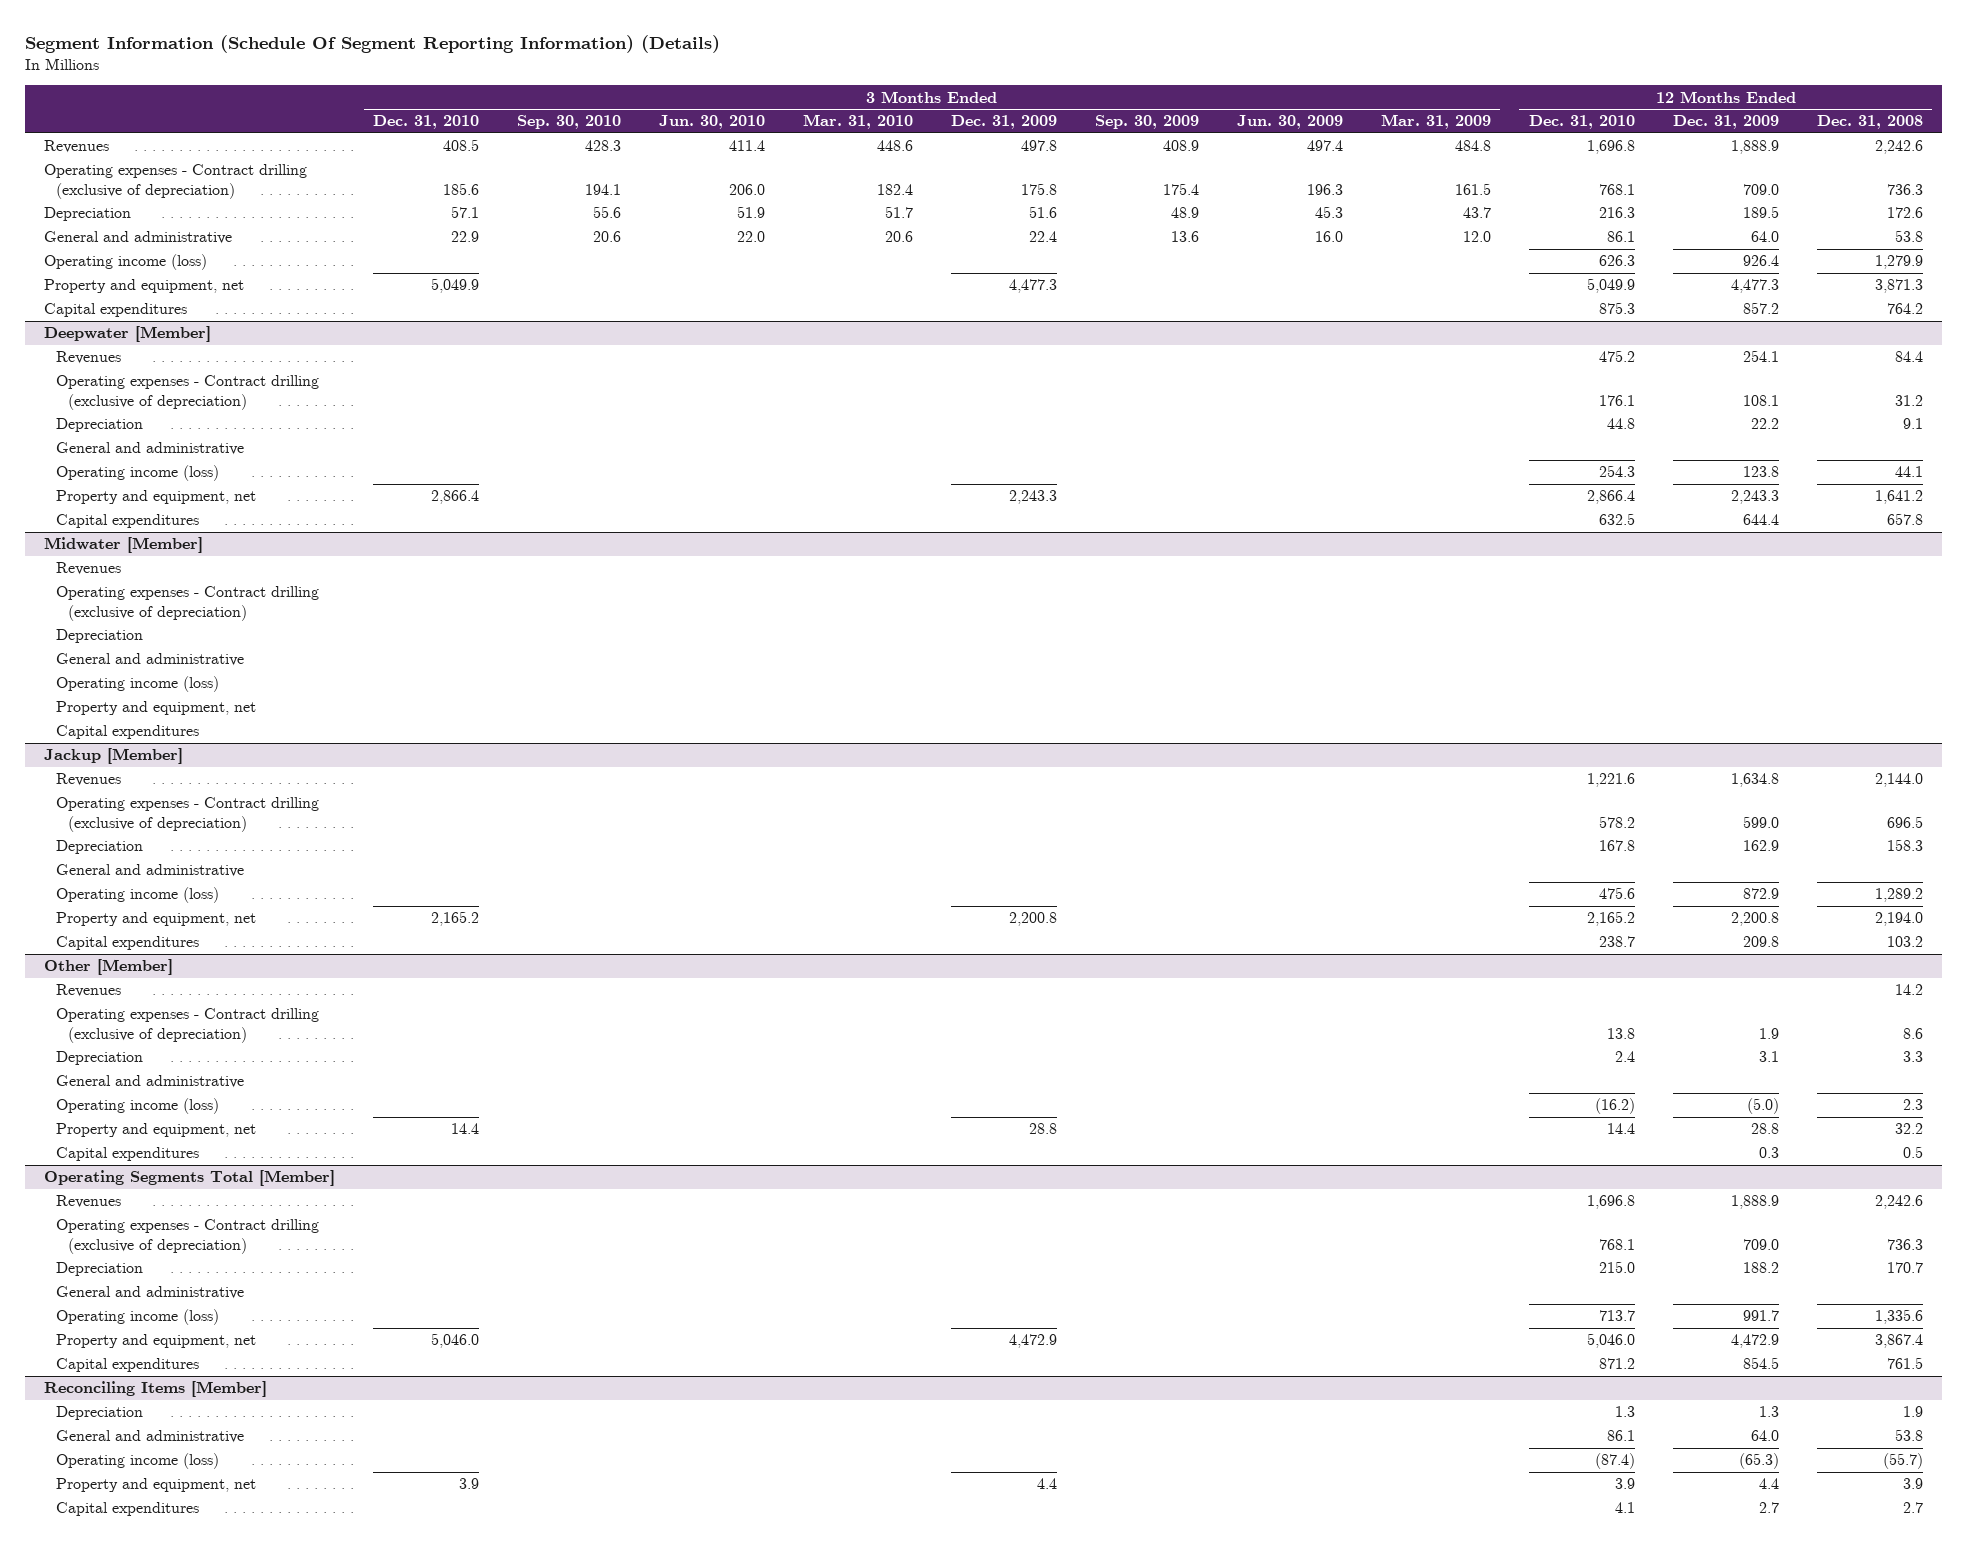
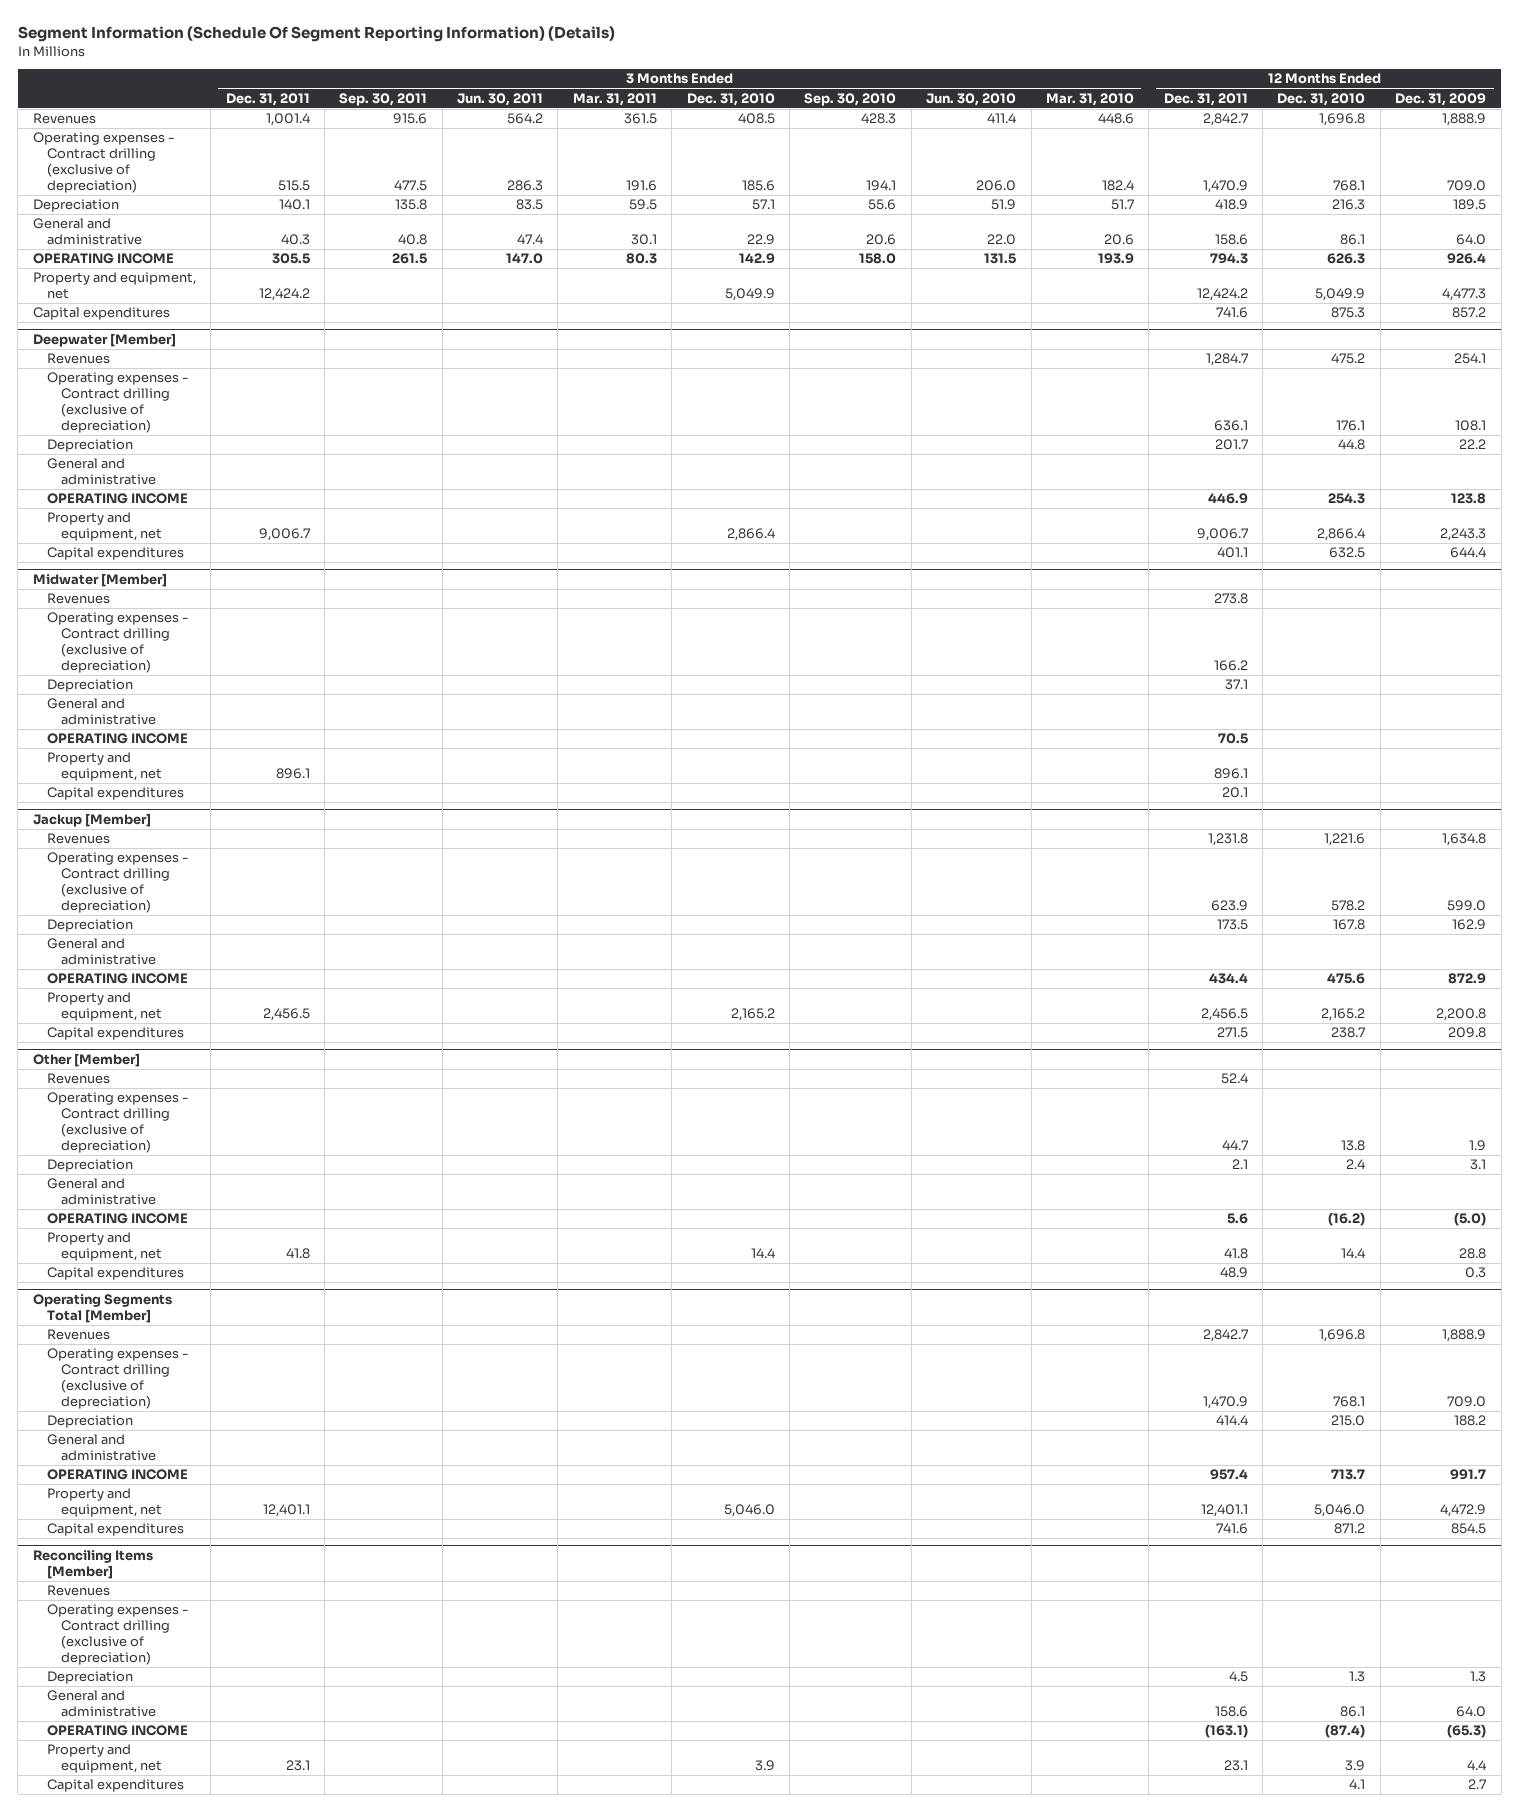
- | 3 Months Ended Dec. 31, 2010 | 3 Months Ended Sep. 30, 2010 | 3 Months Ended Jun. 30, 2010 | 3 Months Ended Mar. 31, 2010 | 3 Months Ended Dec. 31, 2009 | 3 Months Ended Sep. 30, 2009 | 3 Months Ended Jun. 30, 2009 | 3 Months Ended Mar. 31, 2009 | 12 Months Ended Dec. 31, 2010 | 12 Months Ended Dec. 31, 2009 | 12 Months Ended Dec. 31, 2008
+ | 3 Months Ended Dec. 31, 2011 | 3 Months Ended Sep. 30, 2011 | 3 Months Ended Jun. 30, 2011 | 3 Months Ended Mar. 31, 2011 | 3 Months Ended Dec. 31, 2010 | 3 Months Ended Sep. 30, 2010 | 3 Months Ended Jun. 30, 2010 | 3 Months Ended Mar. 31, 2010 | 12 Months Ended Dec. 31, 2011 | 12 Months Ended Dec. 31, 2010 | 12 Months Ended Dec. 31, 2009
- Operating income (loss) | | | | | | | | | 626.3 | 926.4 | 1,279.9
+ OPERATING INCOME | 305.5 | 261.5 | 147.0 | 80.3 | 142.9 | 158.0 | 131.5 | 193.9 | 794.3 | 626.3 | 926.4
@ Deepwater [Member]
- Operating income (loss) | | | | | | | | | 254.3 | 123.8 | 44.1
+ OPERATING INCOME | | | | | | | | | 446.9 | 254.3 | 123.8
@ Midwater [Member]
- Operating income (loss)
+ OPERATING INCOME | | | | | | | | | 70.5 | |
@ Jackup [Member]
- Operating income (loss) | | | | | | | | | 475.6 | 872.9 | 1,289.2
+ OPERATING INCOME | | | | | | | | | 434.4 | 475.6 | 872.9
@ Other [Member]
- Operating income (loss) | | | | | | | | | (16.2) | (5.0) | 2.3
+ OPERATING INCOME | | | | | | | | | 5.6 | (16.2) | (5.0)
@ Operating Segments Total [Member]
- Operating income (loss) | | | | | | | | | 713.7 | 991.7 | 1,335.6
+ OPERATING INCOME | | | | | | | | | 957.4 | 713.7 | 991.7
@ Reconciling Items [Member]
+ Revenues
+ Operating expenses - Contract drilling (exclusive of depreciation)
- Operating income (loss) | | | | | | | | | (87.4) | (65.3) | (55.7)
+ OPERATING INCOME | | | | | | | | | (163.1) | (87.4) | (65.3)

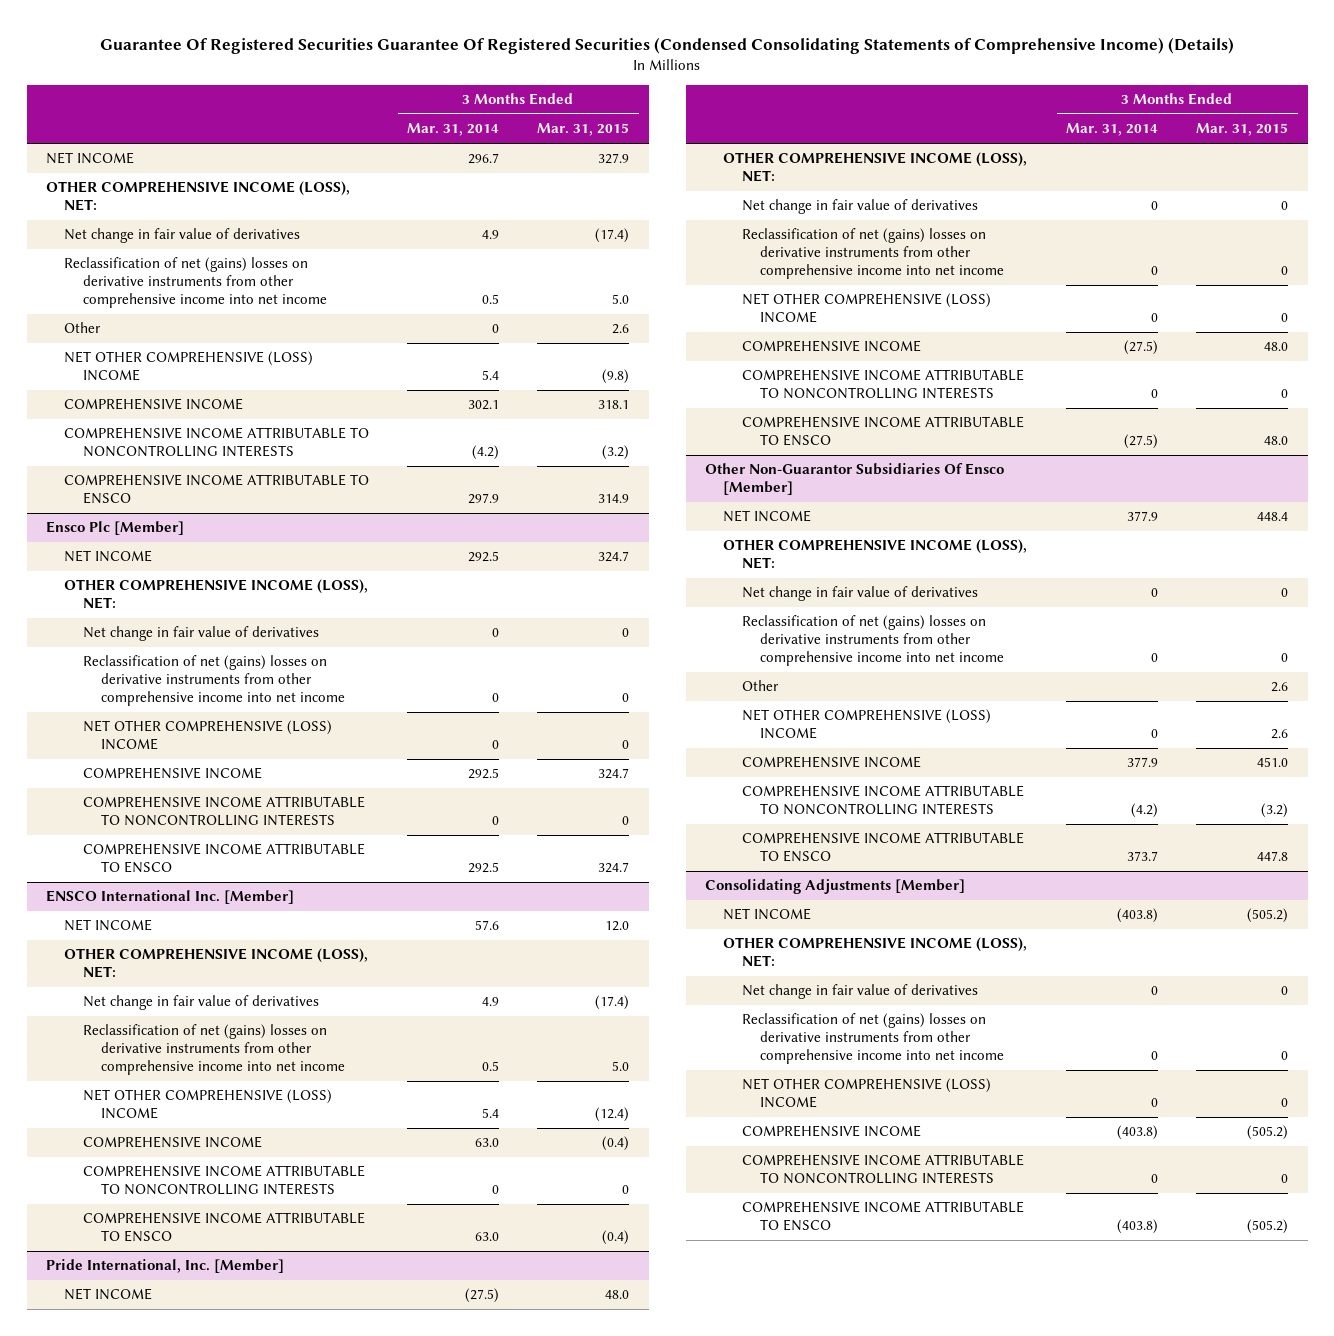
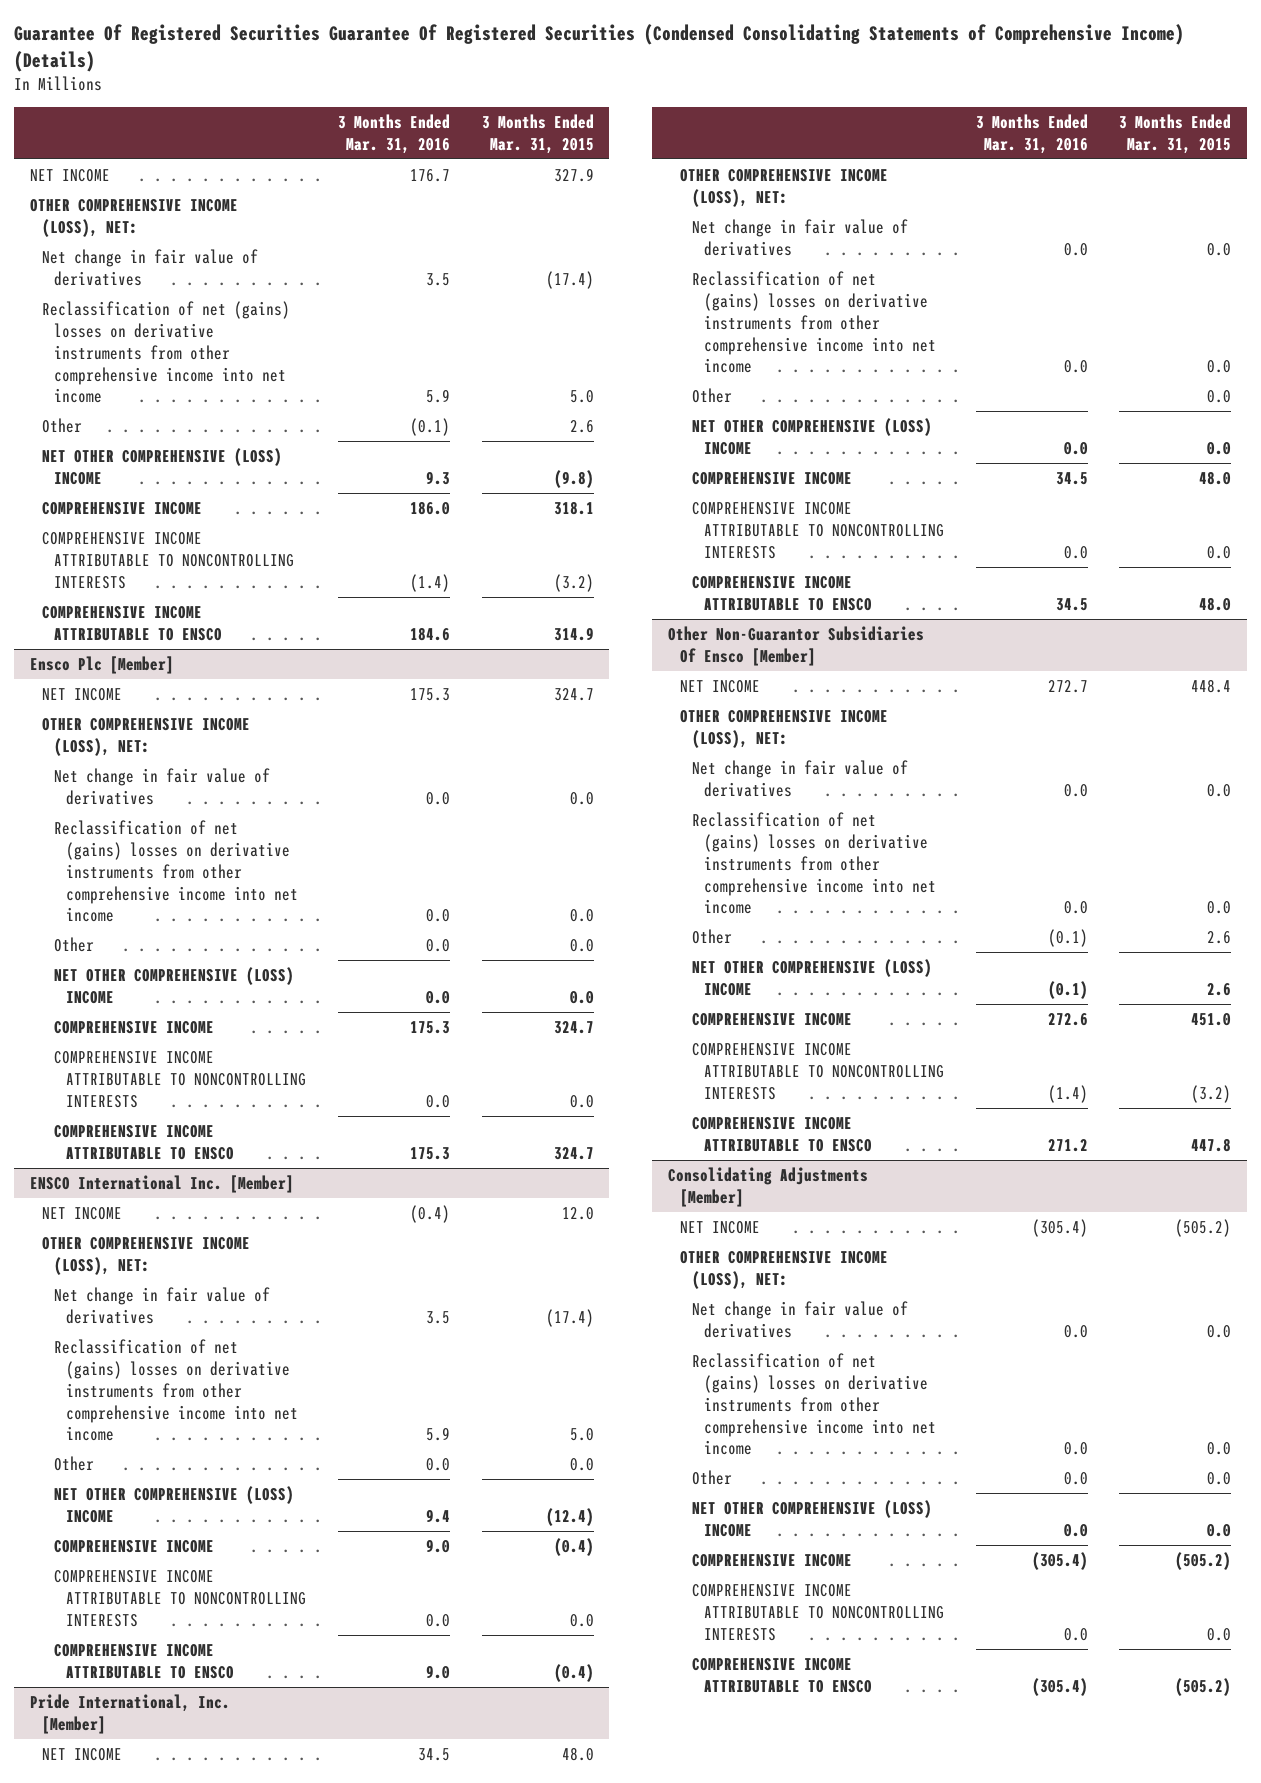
- | 3 Months Ended Mar. 31, 2014 | 3 Months Ended Mar. 31, 2015
+ | 3 Months Ended Mar. 31, 2016 | 3 Months Ended Mar. 31, 2015
@ Ensco Plc [Member]
- Net change in fair value of derivatives | 0 | 0
- Reclassification of net (gains) losses on derivative instruments from other comprehensive income into net income | 0 | 0
- NET OTHER COMPREHENSIVE (LOSS) INCOME | 0 | 0
+ Net change in fair value of derivatives | 0.0 | 0.0
+ Reclassification of net (gains) losses on derivative instruments from other comprehensive income into net income | 0.0 | 0.0
+ Other | 0.0 | 0.0
+ NET OTHER COMPREHENSIVE (LOSS) INCOME | 0.0 | 0.0
- COMPREHENSIVE INCOME ATTRIBUTABLE TO NONCONTROLLING INTERESTS | 0 | 0
+ COMPREHENSIVE INCOME ATTRIBUTABLE TO NONCONTROLLING INTERESTS | 0.0 | 0.0
@ ENSCO International Inc. [Member]
+ Other | 0.0 | 0.0
- COMPREHENSIVE INCOME ATTRIBUTABLE TO NONCONTROLLING INTERESTS | 0 | 0
+ COMPREHENSIVE INCOME ATTRIBUTABLE TO NONCONTROLLING INTERESTS | 0.0 | 0.0
@ Pride International, Inc. [Member]
- Net change in fair value of derivatives | 0 | 0
- Reclassification of net (gains) losses on derivative instruments from other comprehensive income into net income | 0 | 0
- NET OTHER COMPREHENSIVE (LOSS) INCOME | 0 | 0
+ Net change in fair value of derivatives | 0.0 | 0.0
+ Reclassification of net (gains) losses on derivative instruments from other comprehensive income into net income | 0.0 | 0.0
+ Other | | 0.0
+ NET OTHER COMPREHENSIVE (LOSS) INCOME | 0.0 | 0.0
- COMPREHENSIVE INCOME ATTRIBUTABLE TO NONCONTROLLING INTERESTS | 0 | 0
+ COMPREHENSIVE INCOME ATTRIBUTABLE TO NONCONTROLLING INTERESTS | 0.0 | 0.0
@ Other Non-Guarantor Subsidiaries Of Ensco [Member]
- Net change in fair value of derivatives | 0 | 0
- Reclassification of net (gains) losses on derivative instruments from other comprehensive income into net income | 0 | 0
+ Net change in fair value of derivatives | 0.0 | 0.0
+ Reclassification of net (gains) losses on derivative instruments from other comprehensive income into net income | 0.0 | 0.0
@ Consolidating Adjustments [Member]
- Net change in fair value of derivatives | 0 | 0
- Reclassification of net (gains) losses on derivative instruments from other comprehensive income into net income | 0 | 0
- NET OTHER COMPREHENSIVE (LOSS) INCOME | 0 | 0
+ Net change in fair value of derivatives | 0.0 | 0.0
+ Reclassification of net (gains) losses on derivative instruments from other comprehensive income into net income | 0.0 | 0.0
+ Other | 0.0 | 0.0
+ NET OTHER COMPREHENSIVE (LOSS) INCOME | 0.0 | 0.0
- COMPREHENSIVE INCOME ATTRIBUTABLE TO NONCONTROLLING INTERESTS | 0 | 0
+ COMPREHENSIVE INCOME ATTRIBUTABLE TO NONCONTROLLING INTERESTS | 0.0 | 0.0

